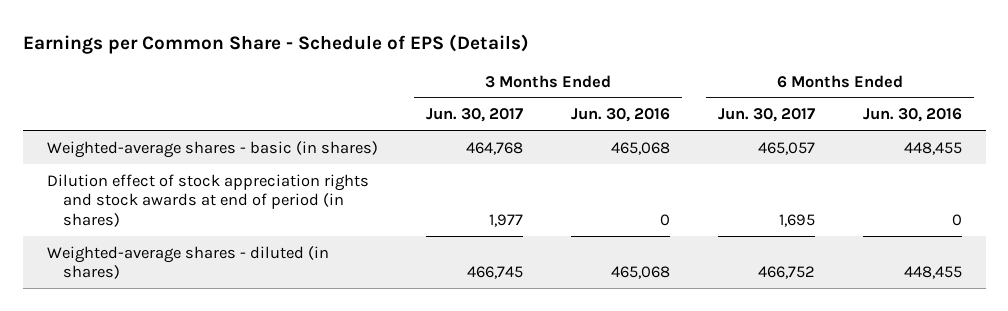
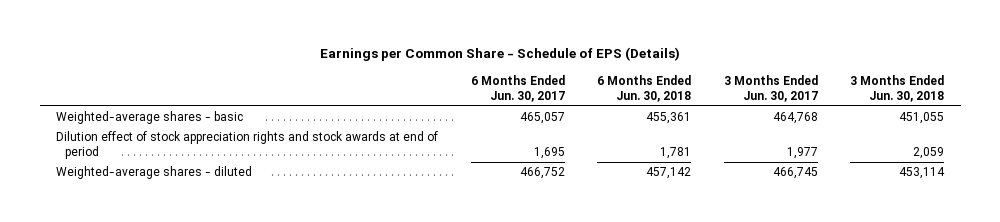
- | 3 Months Ended Jun. 30, 2017 | 3 Months Ended Jun. 30, 2016 | 6 Months Ended Jun. 30, 2017 | 6 Months Ended Jun. 30, 2016
+ | 6 Months Ended Jun. 30, 2017 | 6 Months Ended Jun. 30, 2018 | 3 Months Ended Jun. 30, 2017 | 3 Months Ended Jun. 30, 2018
- Weighted-average shares - basic (in shares) | 464,768 | 465,068 | 465,057 | 448,455
- Dilution effect of stock appreciation rights and stock awards at end of period (in shares) | 1,977 | 0 | 1,695 | 0
- Weighted-average shares - diluted (in shares) | 466,745 | 465,068 | 466,752 | 448,455
+ Weighted-average shares - basic | 465,057 | 455,361 | 464,768 | 451,055
+ Dilution effect of stock appreciation rights and stock awards at end of period | 1,695 | 1,781 | 1,977 | 2,059
+ Weighted-average shares - diluted | 466,752 | 457,142 | 466,745 | 453,114

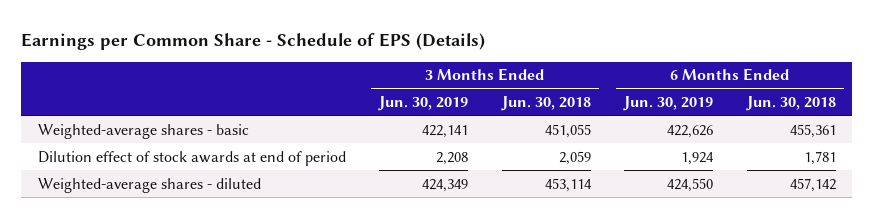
- | 6 Months Ended Jun. 30, 2017 | 6 Months Ended Jun. 30, 2018 | 3 Months Ended Jun. 30, 2017 | 3 Months Ended Jun. 30, 2018
+ | 3 Months Ended Jun. 30, 2019 | 3 Months Ended Jun. 30, 2018 | 6 Months Ended Jun. 30, 2019 | 6 Months Ended Jun. 30, 2018
- Dilution effect of stock appreciation rights and stock awards at end of period | 1,695 | 1,781 | 1,977 | 2,059
+ Dilution effect of stock awards at end of period | 2,208 | 2,059 | 1,924 | 1,781

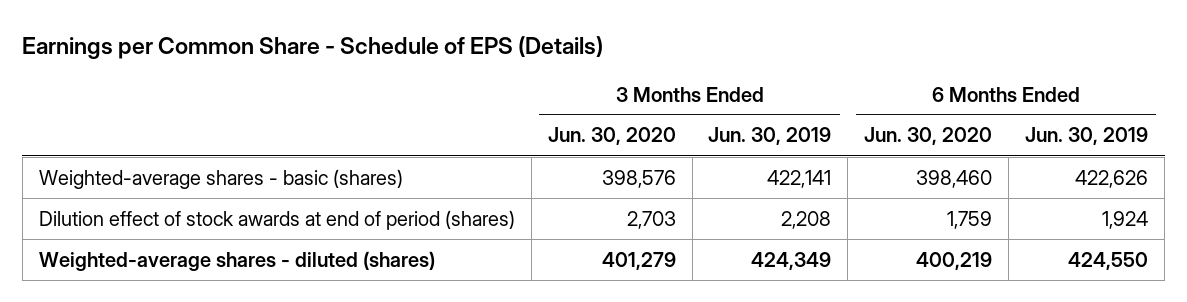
- | 3 Months Ended Jun. 30, 2019 | 3 Months Ended Jun. 30, 2018 | 6 Months Ended Jun. 30, 2019 | 6 Months Ended Jun. 30, 2018
+ | 3 Months Ended Jun. 30, 2020 | 3 Months Ended Jun. 30, 2019 | 6 Months Ended Jun. 30, 2020 | 6 Months Ended Jun. 30, 2019
- Weighted-average shares - basic | 422,141 | 451,055 | 422,626 | 455,361
- Dilution effect of stock awards at end of period | 2,208 | 2,059 | 1,924 | 1,781
- Weighted-average shares - diluted | 424,349 | 453,114 | 424,550 | 457,142
+ Weighted-average shares - basic (shares) | 398,576 | 422,141 | 398,460 | 422,626
+ Dilution effect of stock awards at end of period (shares) | 2,703 | 2,208 | 1,759 | 1,924
+ Weighted-average shares - diluted (shares) | 401,279 | 424,349 | 400,219 | 424,550

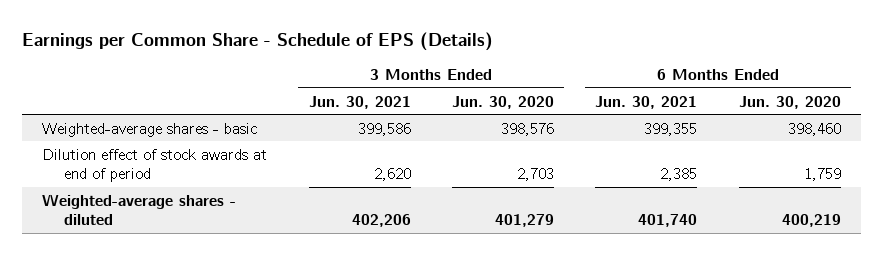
- | 3 Months Ended Jun. 30, 2020 | 3 Months Ended Jun. 30, 2019 | 6 Months Ended Jun. 30, 2020 | 6 Months Ended Jun. 30, 2019
+ | 3 Months Ended Jun. 30, 2021 | 3 Months Ended Jun. 30, 2020 | 6 Months Ended Jun. 30, 2021 | 6 Months Ended Jun. 30, 2020
- Weighted-average shares - basic (shares) | 398,576 | 422,141 | 398,460 | 422,626
- Dilution effect of stock awards at end of period (shares) | 2,703 | 2,208 | 1,759 | 1,924
- Weighted-average shares - diluted (shares) | 401,279 | 424,349 | 400,219 | 424,550
+ Weighted-average shares - basic | 399,586 | 398,576 | 399,355 | 398,460
+ Dilution effect of stock awards at end of period | 2,620 | 2,703 | 2,385 | 1,759
+ Weighted-average shares - diluted | 402,206 | 401,279 | 401,740 | 400,219

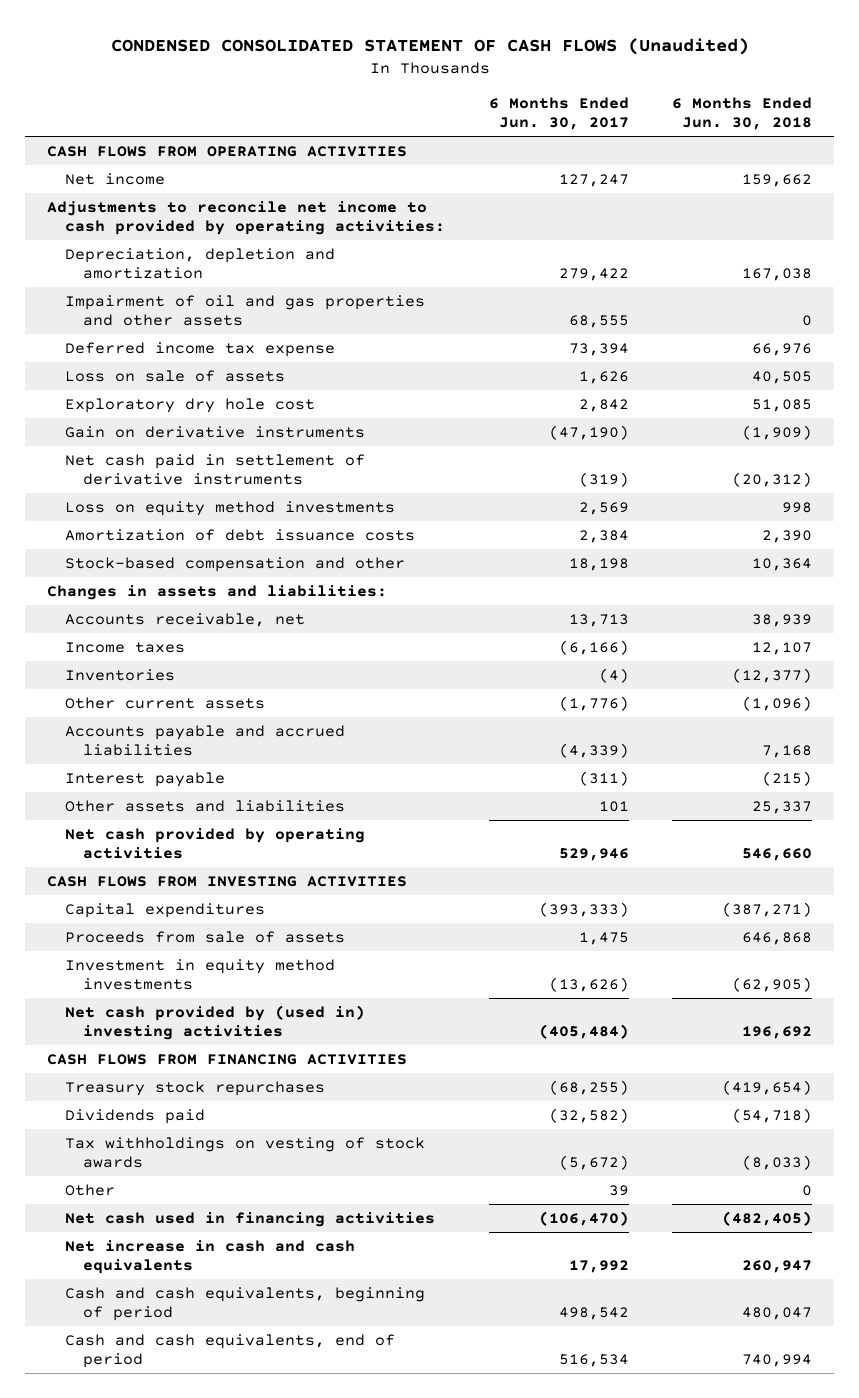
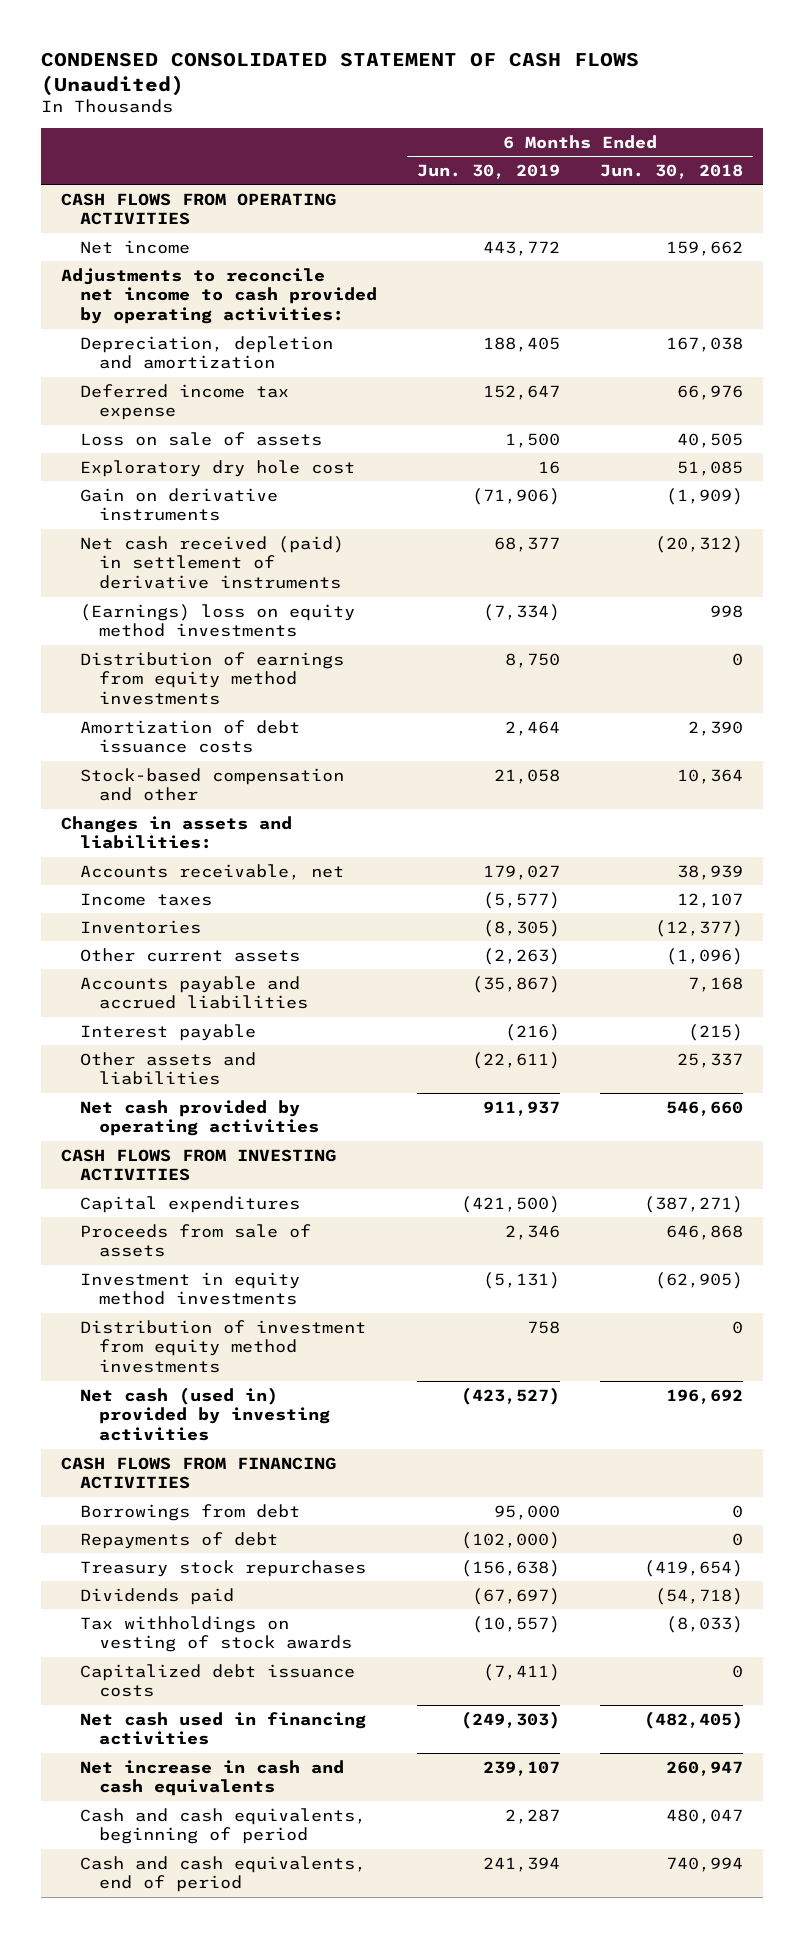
- | 6 Months Ended Jun. 30, 2017 | 6 Months Ended Jun. 30, 2018
+ | 6 Months Ended Jun. 30, 2019 | 6 Months Ended Jun. 30, 2018
- Impairment of oil and gas properties and other assets | 68,555 | 0
- Net cash paid in settlement of derivative instruments | (319) | (20,312)
- Loss on equity method investments | 2,569 | 998
+ Net cash received (paid) in settlement of derivative instruments | 68,377 | (20,312)
+ (Earnings) loss on equity method investments | (7,334) | 998
+ Distribution of earnings from equity method investments | 8,750 | 0
- Net cash provided by (used in) investing activities | (405,484) | 196,692
+ Distribution of investment from equity method investments | 758 | 0
+ Net cash (used in) provided by investing activities | (423,527) | 196,692
+ Borrowings from debt | 95,000 | 0
+ Repayments of debt | (102,000) | 0
- Other | 39 | 0
+ Capitalized debt issuance costs | (7,411) | 0

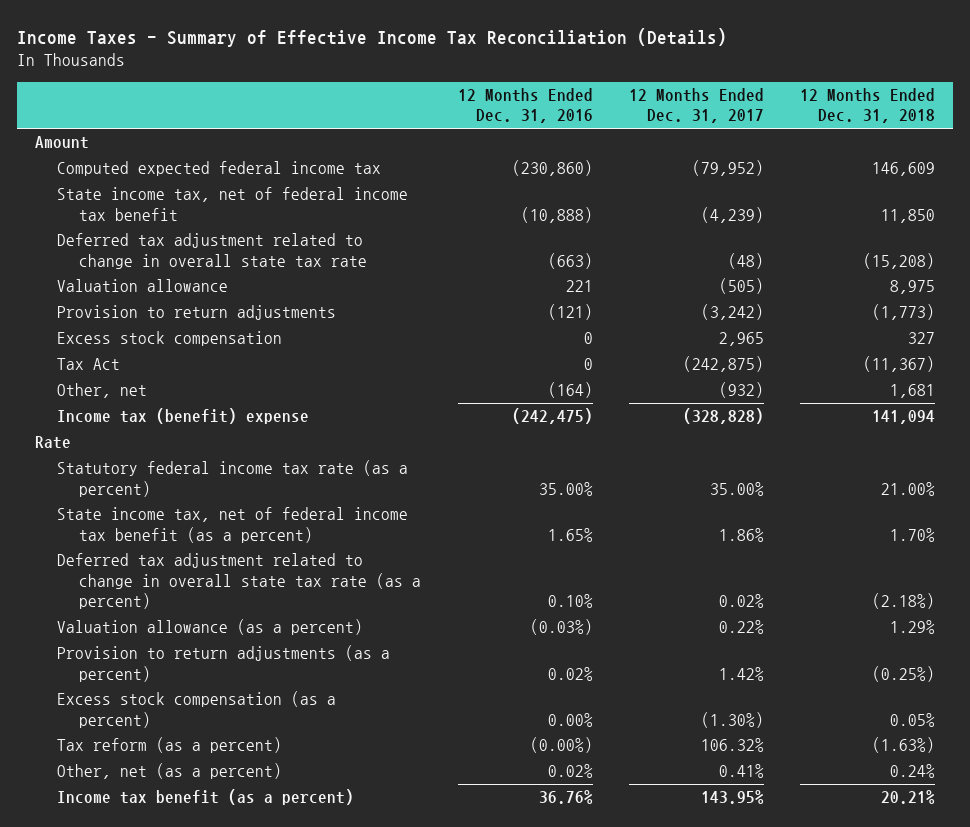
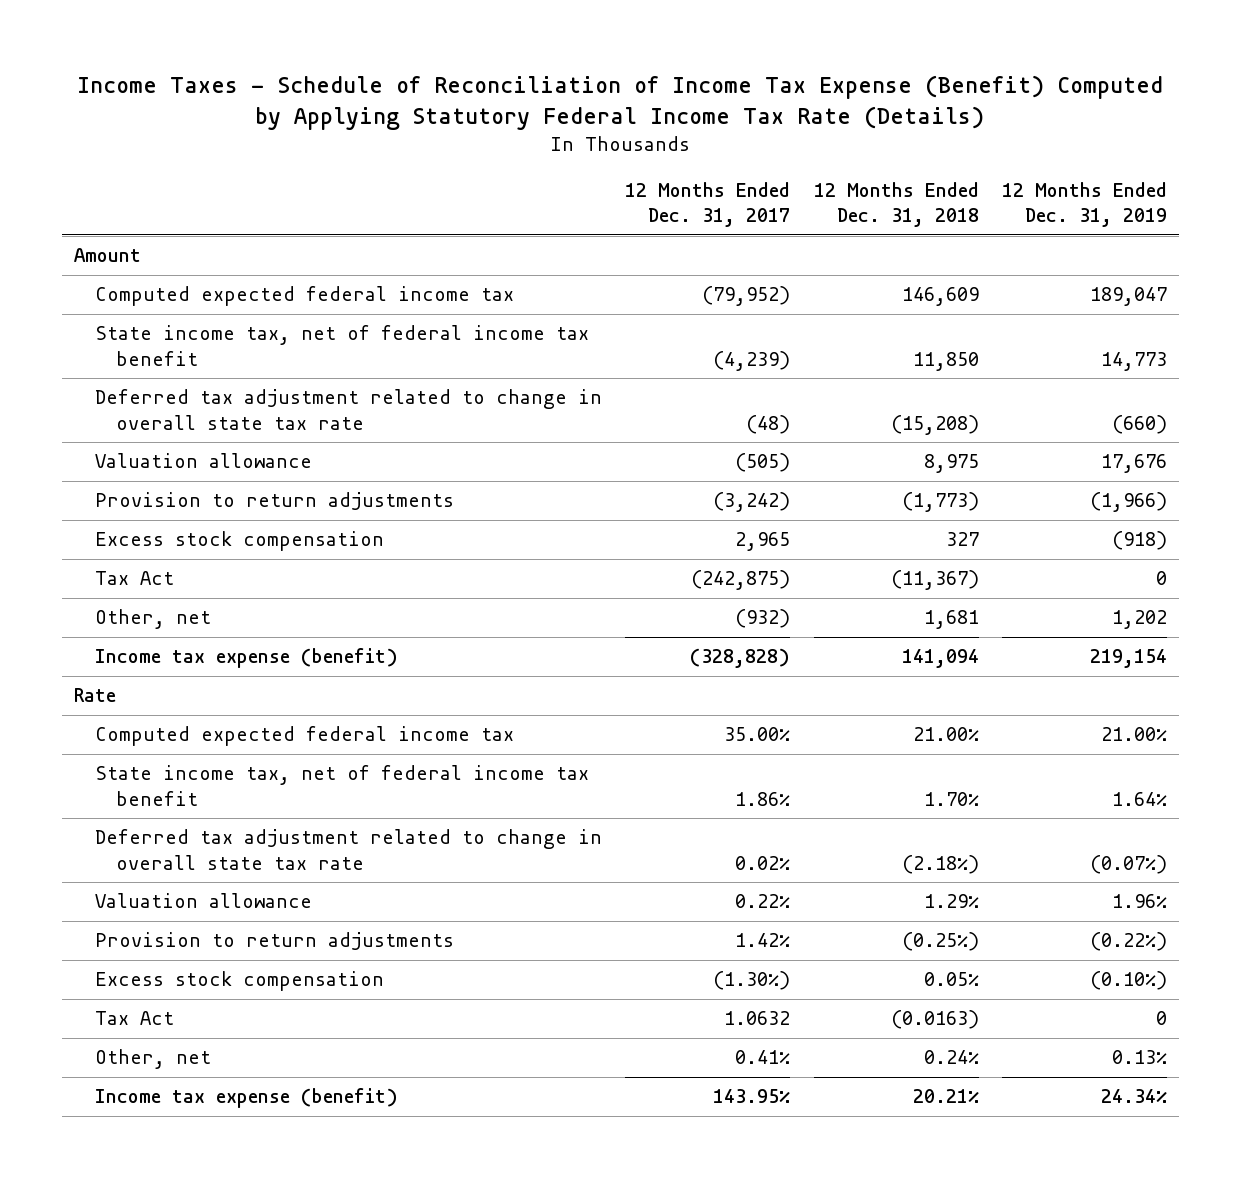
- Income Taxes - Summary of Effective Income Tax Reconciliation (Details)
+ Income Taxes - Schedule of Reconciliation of Income Tax Expense (Benefit) Computed by Applying Statutory Federal Income Tax Rate (Details)
- | 12 Months Ended Dec. 31, 2016 | 12 Months Ended Dec. 31, 2017 | 12 Months Ended Dec. 31, 2018
+ | 12 Months Ended Dec. 31, 2017 | 12 Months Ended Dec. 31, 2018 | 12 Months Ended Dec. 31, 2019
- Income tax (benefit) expense | (242,475) | (328,828) | 141,094
+ Income tax expense (benefit) | (328,828) | 141,094 | 219,154
- Statutory federal income tax rate (as a percent) | 35.00% | 35.00% | 21.00%
- State income tax, net of federal income tax benefit (as a percent) | 1.65% | 1.86% | 1.70%
- Deferred tax adjustment related to change in overall state tax rate (as a percent) | 0.10% | 0.02% | (2.18%)
- Valuation allowance (as a percent) | (0.03%) | 0.22% | 1.29%
- Provision to return adjustments (as a percent) | 0.02% | 1.42% | (0.25%)
- Excess stock compensation (as a percent) | 0.00% | (1.30%) | 0.05%
- Tax reform (as a percent) | (0.00%) | 106.32% | (1.63%)
- Other, net (as a percent) | 0.02% | 0.41% | 0.24%
- Income tax benefit (as a percent) | 36.76% | 143.95% | 20.21%
+ Computed expected federal income tax | 35.00% | 21.00% | 21.00%
+ State income tax, net of federal income tax benefit | 1.86% | 1.70% | 1.64%
+ Deferred tax adjustment related to change in overall state tax rate | 0.02% | (2.18%) | (0.07%)
+ Valuation allowance | 0.22% | 1.29% | 1.96%
+ Provision to return adjustments | 1.42% | (0.25%) | (0.22%)
+ Excess stock compensation | (1.30%) | 0.05% | (0.10%)
+ Tax Act | 1.0632 | (0.0163) | 0
+ Other, net | 0.41% | 0.24% | 0.13%
+ Income tax expense (benefit) | 143.95% | 20.21% | 24.34%

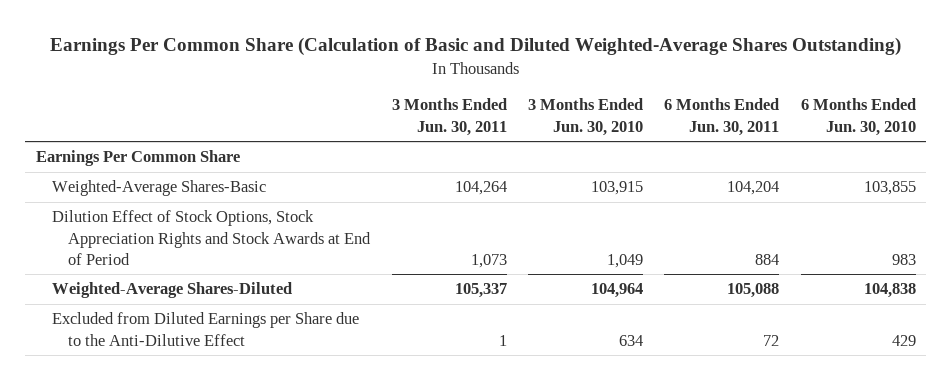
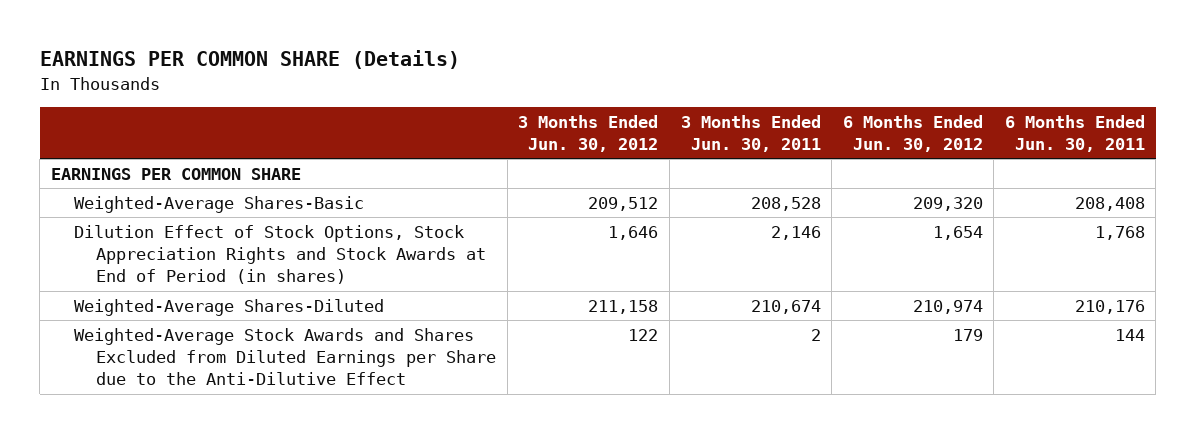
- Earnings Per Common Share (Calculation of Basic and Diluted Weighted-Average Shares Outstanding)
+ EARNINGS PER COMMON SHARE (Details)
- | 3 Months Ended Jun. 30, 2011 | 3 Months Ended Jun. 30, 2010 | 6 Months Ended Jun. 30, 2011 | 6 Months Ended Jun. 30, 2010
+ | 3 Months Ended Jun. 30, 2012 | 3 Months Ended Jun. 30, 2011 | 6 Months Ended Jun. 30, 2012 | 6 Months Ended Jun. 30, 2011
- Earnings Per Common Share
- Weighted-Average Shares-Basic | 104,264 | 103,915 | 104,204 | 103,855
- Dilution Effect of Stock Options, Stock Appreciation Rights and Stock Awards at End of Period | 1,073 | 1,049 | 884 | 983
- Weighted-Average Shares-Diluted | 105,337 | 104,964 | 105,088 | 104,838
- Excluded from Diluted Earnings per Share due to the Anti-Dilutive Effect | 1 | 634 | 72 | 429
+ EARNINGS PER COMMON SHARE
+ Weighted-Average Shares-Basic | 209,512 | 208,528 | 209,320 | 208,408
+ Dilution Effect of Stock Options, Stock Appreciation Rights and Stock Awards at End of Period (in shares) | 1,646 | 2,146 | 1,654 | 1,768
+ Weighted-Average Shares-Diluted | 211,158 | 210,674 | 210,974 | 210,176
+ Weighted-Average Stock Awards and Shares Excluded from Diluted Earnings per Share due to the Anti-Dilutive Effect | 122 | 2 | 179 | 144

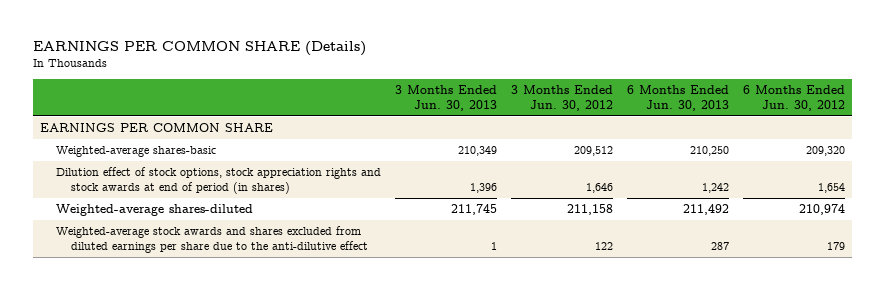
- | 3 Months Ended Jun. 30, 2012 | 3 Months Ended Jun. 30, 2011 | 6 Months Ended Jun. 30, 2012 | 6 Months Ended Jun. 30, 2011
+ | 3 Months Ended Jun. 30, 2013 | 3 Months Ended Jun. 30, 2012 | 6 Months Ended Jun. 30, 2013 | 6 Months Ended Jun. 30, 2012
- Weighted-Average Shares-Basic | 209,512 | 208,528 | 209,320 | 208,408
- Dilution Effect of Stock Options, Stock Appreciation Rights and Stock Awards at End of Period (in shares) | 1,646 | 2,146 | 1,654 | 1,768
- Weighted-Average Shares-Diluted | 211,158 | 210,674 | 210,974 | 210,176
- Weighted-Average Stock Awards and Shares Excluded from Diluted Earnings per Share due to the Anti-Dilutive Effect | 122 | 2 | 179 | 144
+ Weighted-average shares-basic | 210,349 | 209,512 | 210,250 | 209,320
+ Dilution effect of stock options, stock appreciation rights and stock awards at end of period (in shares) | 1,396 | 1,646 | 1,242 | 1,654
+ Weighted-average shares-diluted | 211,745 | 211,158 | 211,492 | 210,974
+ Weighted-average stock awards and shares excluded from diluted earnings per share due to the anti-dilutive effect | 1 | 122 | 287 | 179

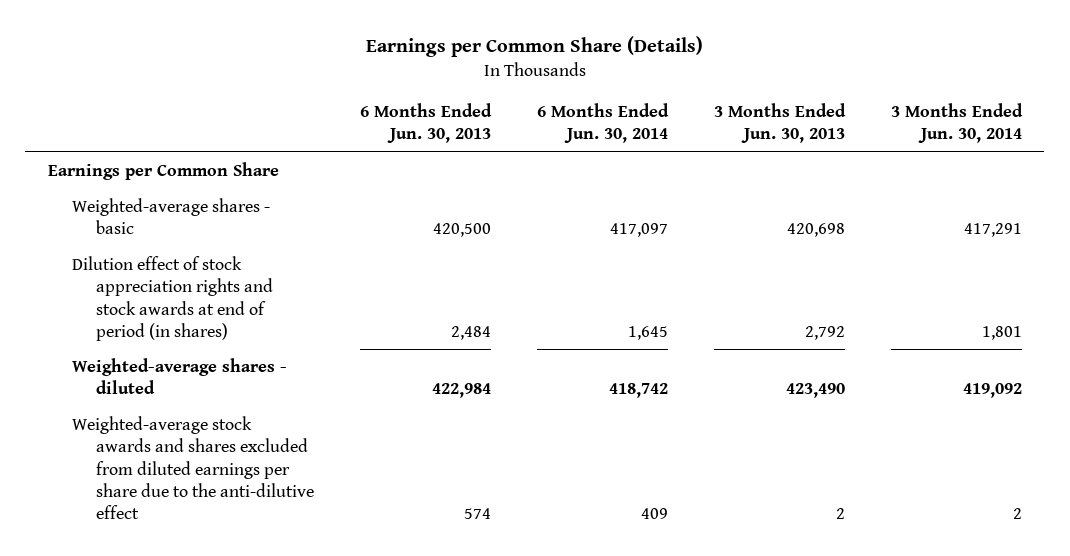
- EARNINGS PER COMMON SHARE (Details)
+ Earnings per Common Share (Details)
- | 3 Months Ended Jun. 30, 2013 | 3 Months Ended Jun. 30, 2012 | 6 Months Ended Jun. 30, 2013 | 6 Months Ended Jun. 30, 2012
+ | 6 Months Ended Jun. 30, 2013 | 6 Months Ended Jun. 30, 2014 | 3 Months Ended Jun. 30, 2013 | 3 Months Ended Jun. 30, 2014
- EARNINGS PER COMMON SHARE
- Weighted-average shares-basic | 210,349 | 209,512 | 210,250 | 209,320
- Dilution effect of stock options, stock appreciation rights and stock awards at end of period (in shares) | 1,396 | 1,646 | 1,242 | 1,654
- Weighted-average shares-diluted | 211,745 | 211,158 | 211,492 | 210,974
- Weighted-average stock awards and shares excluded from diluted earnings per share due to the anti-dilutive effect | 1 | 122 | 287 | 179
+ Earnings per Common Share
+ Weighted-average shares - basic | 420,500 | 417,097 | 420,698 | 417,291
+ Dilution effect of stock appreciation rights and stock awards at end of period (in shares) | 2,484 | 1,645 | 2,792 | 1,801
+ Weighted-average shares - diluted | 422,984 | 418,742 | 423,490 | 419,092
+ Weighted-average stock awards and shares excluded from diluted earnings per share due to the anti-dilutive effect | 574 | 409 | 2 | 2

